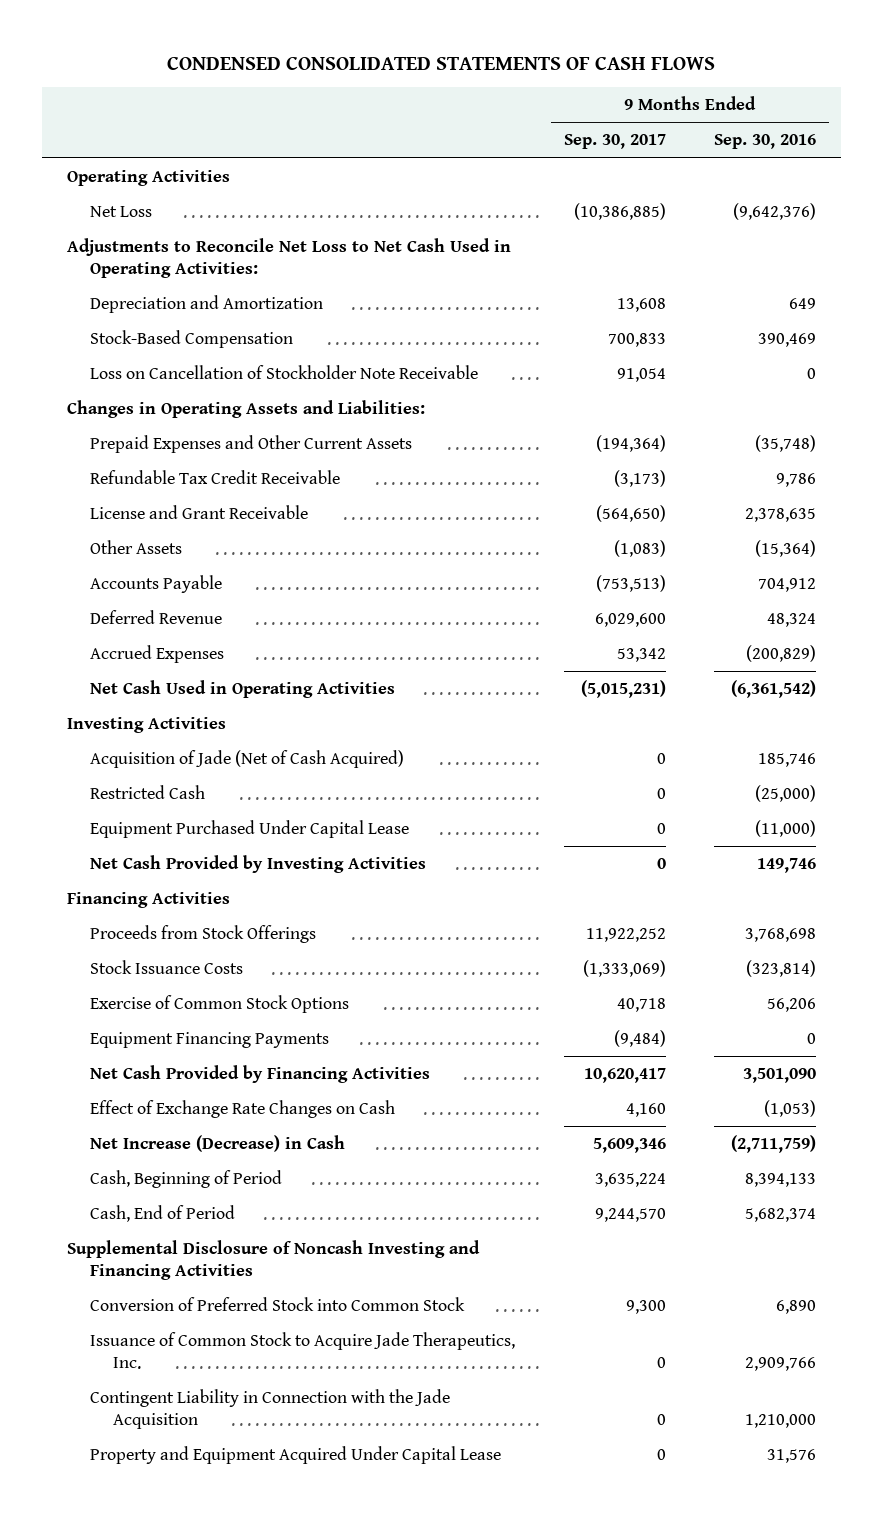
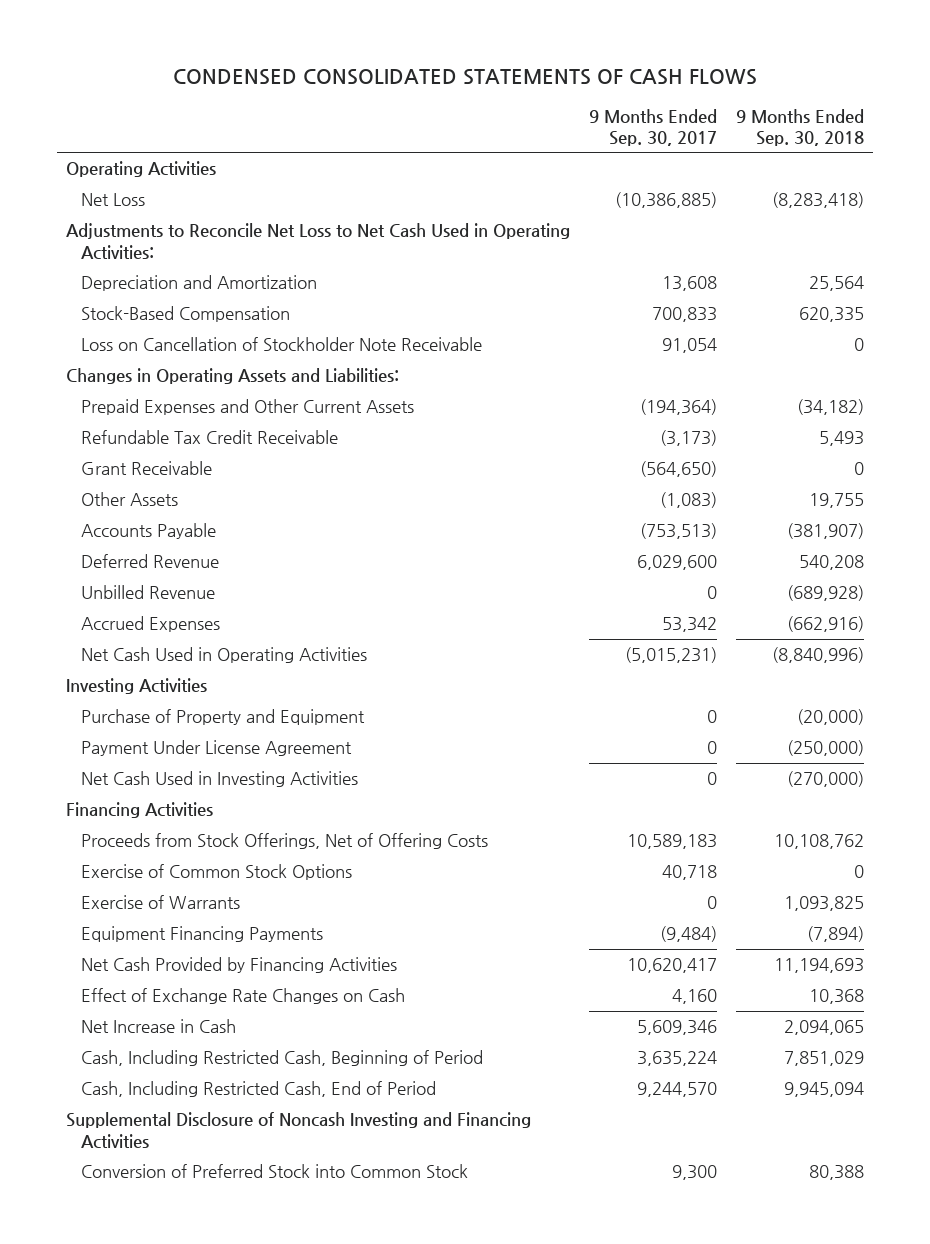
- | 9 Months Ended Sep. 30, 2017 | 9 Months Ended Sep. 30, 2016
+ | 9 Months Ended Sep. 30, 2017 | 9 Months Ended Sep. 30, 2018
- License and Grant Receivable | (564,650) | 2,378,635
+ Grant Receivable | (564,650) | 0
+ Unbilled Revenue | 0 | (689,928)
- Acquisition of Jade (Net of Cash Acquired) | 0 | 185,746
- Restricted Cash | 0 | (25,000)
- Equipment Purchased Under Capital Lease | 0 | (11,000)
- Net Cash Provided by Investing Activities | 0 | 149,746
+ Purchase of Property and Equipment | 0 | (20,000)
+ Payment Under License Agreement | 0 | (250,000)
+ Net Cash Used in Investing Activities | 0 | (270,000)
- Proceeds from Stock Offerings | 11,922,252 | 3,768,698
- Stock Issuance Costs | (1,333,069) | (323,814)
+ Proceeds from Stock Offerings, Net of Offering Costs | 10,589,183 | 10,108,762
+ Exercise of Warrants | 0 | 1,093,825
- Net Increase (Decrease) in Cash | 5,609,346 | (2,711,759)
- Cash, Beginning of Period | 3,635,224 | 8,394,133
- Cash, End of Period | 9,244,570 | 5,682,374
+ Net Increase in Cash | 5,609,346 | 2,094,065
+ Cash, Including Restricted Cash, Beginning of Period | 3,635,224 | 7,851,029
+ Cash, Including Restricted Cash, End of Period | 9,244,570 | 9,945,094
- Issuance of Common Stock to Acquire Jade Therapeutics, Inc. | 0 | 2,909,766
- Contingent Liability in Connection with the Jade Acquisition | 0 | 1,210,000
- Property and Equipment Acquired Under Capital Lease | 0 | 31,576

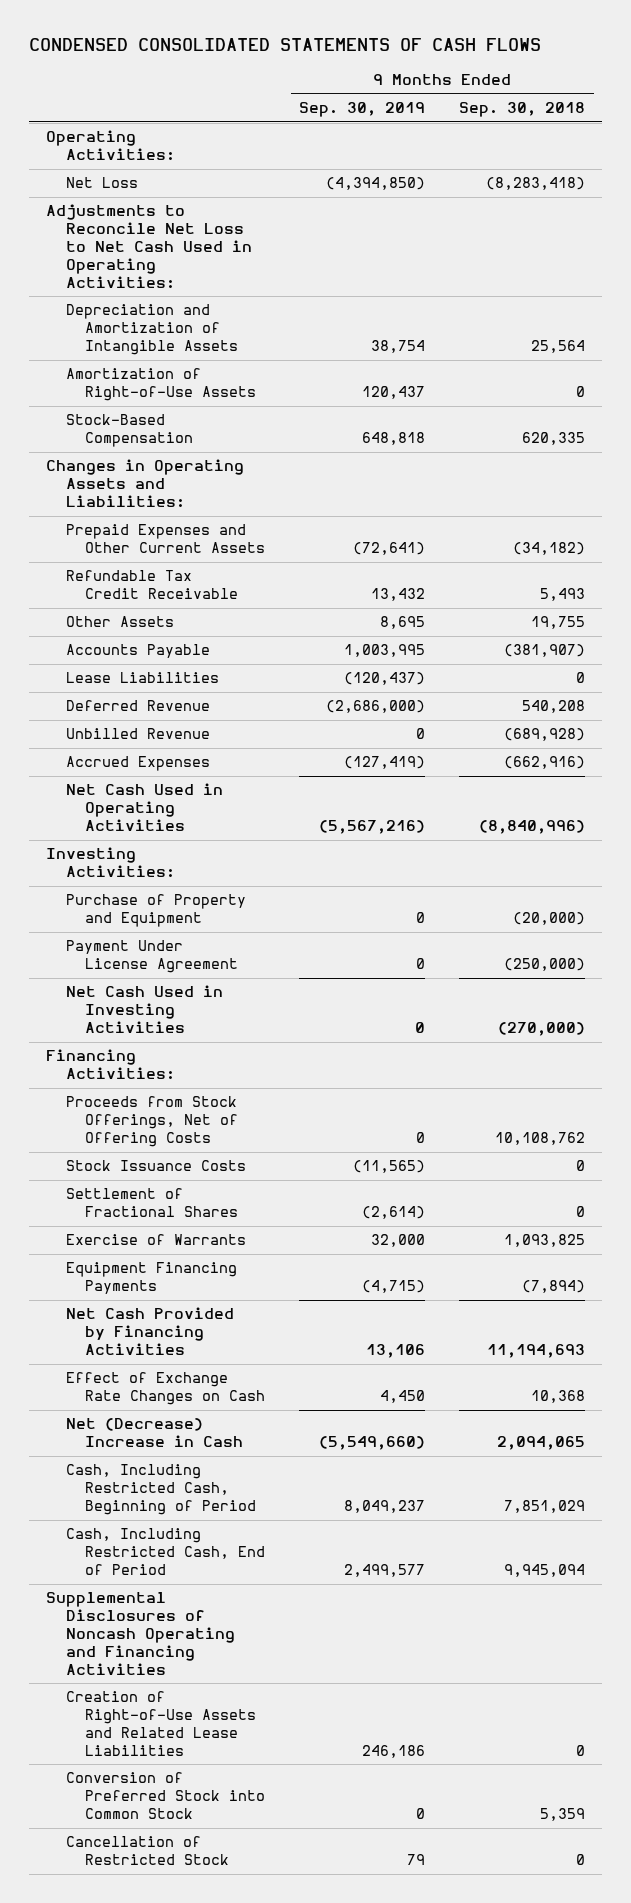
- | 9 Months Ended Sep. 30, 2017 | 9 Months Ended Sep. 30, 2018
+ | 9 Months Ended Sep. 30, 2019 | 9 Months Ended Sep. 30, 2018
- Operating Activities
+ Operating Activities:
- Depreciation and Amortization | 13,608 | 25,564
+ Depreciation and Amortization of Intangible Assets | 38,754 | 25,564
+ Amortization of Right-of-Use Assets | 120,437 | 0
- Loss on Cancellation of Stockholder Note Receivable | 91,054 | 0
- Grant Receivable | (564,650) | 0
+ Lease Liabilities | (120,437) | 0
- Investing Activities
+ Investing Activities:
- Financing Activities
+ Financing Activities:
- Exercise of Common Stock Options | 40,718 | 0
+ Stock Issuance Costs | (11,565) | 0
+ Settlement of Fractional Shares | (2,614) | 0
- Net Increase in Cash | 5,609,346 | 2,094,065
+ Net (Decrease) Increase in Cash | (5,549,660) | 2,094,065
- Supplemental Disclosure of Noncash Investing and Financing Activities
- Conversion of Preferred Stock into Common Stock | 9,300 | 80,388
+ Supplemental Disclosures of Noncash Operating and Financing Activities
+ Creation of Right-of-Use Assets and Related Lease Liabilities | 246,186 | 0
+ Conversion of Preferred Stock into Common Stock | 0 | 5,359
+ Cancellation of Restricted Stock | 79 | 0

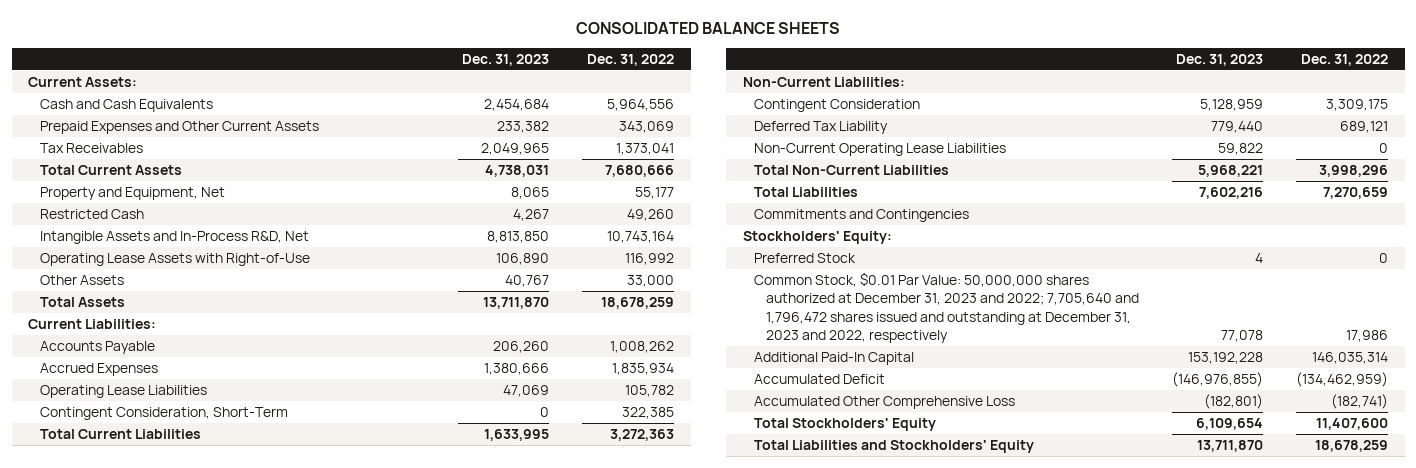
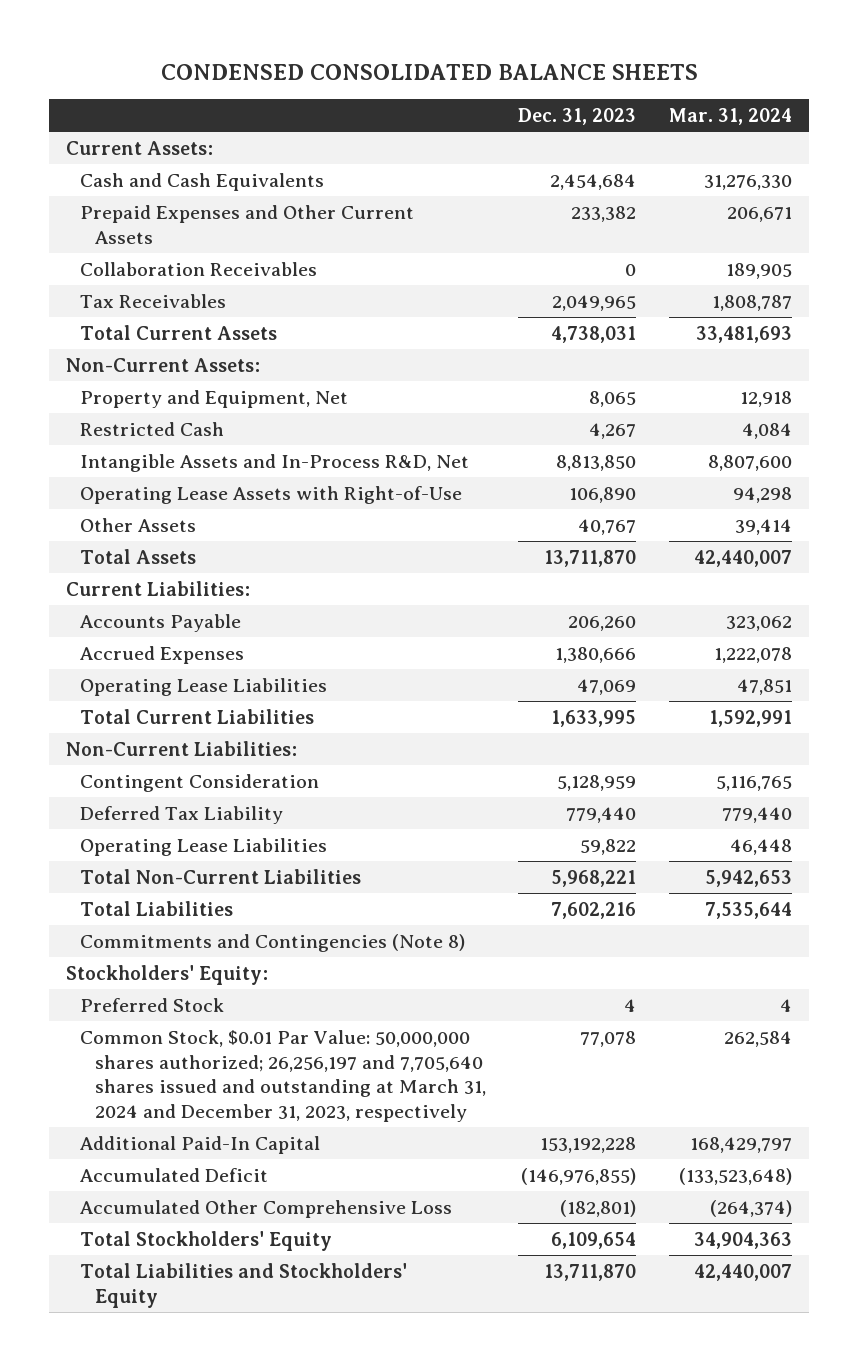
- CONSOLIDATED BALANCE SHEETS
+ CONDENSED CONSOLIDATED BALANCE SHEETS
- | Dec. 31, 2023 | Dec. 31, 2022
+ | Dec. 31, 2023 | Mar. 31, 2024
+ Collaboration Receivables | 0 | 189,905
+ Non-Current Assets:
- Contingent Consideration, Short-Term | 0 | 322,385
- Non-Current Operating Lease Liabilities | 59,822 | 0
+ Operating Lease Liabilities | 59,822 | 46,448
- Commitments and Contingencies
+ Commitments and Contingencies (Note 8)
- Common Stock, $0.01 Par Value: 50,000,000 shares authorized at December 31, 2023 and 2022; 7,705,640 and 1,796,472 shares issued and outstanding at December 31, 2023 and 2022, respectively | 77,078 | 17,986
+ Common Stock, $0.01 Par Value: 50,000,000 shares authorized; 26,256,197 and 7,705,640 shares issued and outstanding at March 31, 2024 and December 31, 2023, respectively | 77,078 | 262,584

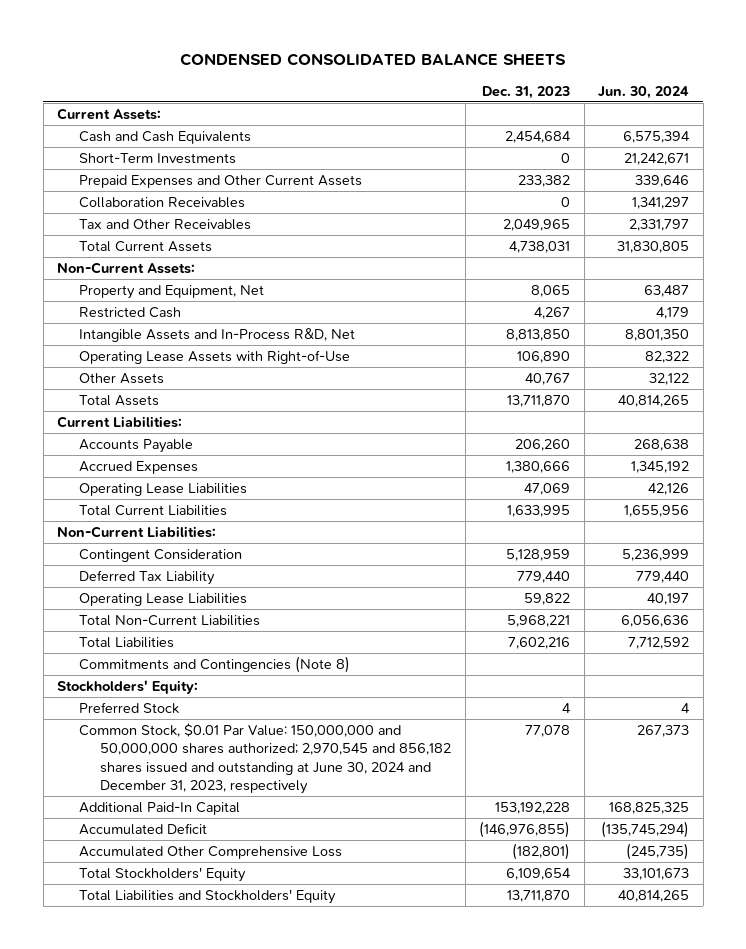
- | Dec. 31, 2023 | Mar. 31, 2024
+ | Dec. 31, 2023 | Jun. 30, 2024
+ Short-Term Investments | 0 | 21,242,671
- Tax Receivables | 2,049,965 | 1,808,787
+ Tax and Other Receivables | 2,049,965 | 2,331,797
- Common Stock, $0.01 Par Value: 50,000,000 shares authorized; 26,256,197 and 7,705,640 shares issued and outstanding at March 31, 2024 and December 31, 2023, respectively | 77,078 | 262,584
+ Common Stock, $0.01 Par Value: 150,000,000 and 50,000,000 shares authorized; 2,970,545 and 856,182 shares issued and outstanding at June 30, 2024 and December 31, 2023, respectively | 77,078 | 267,373

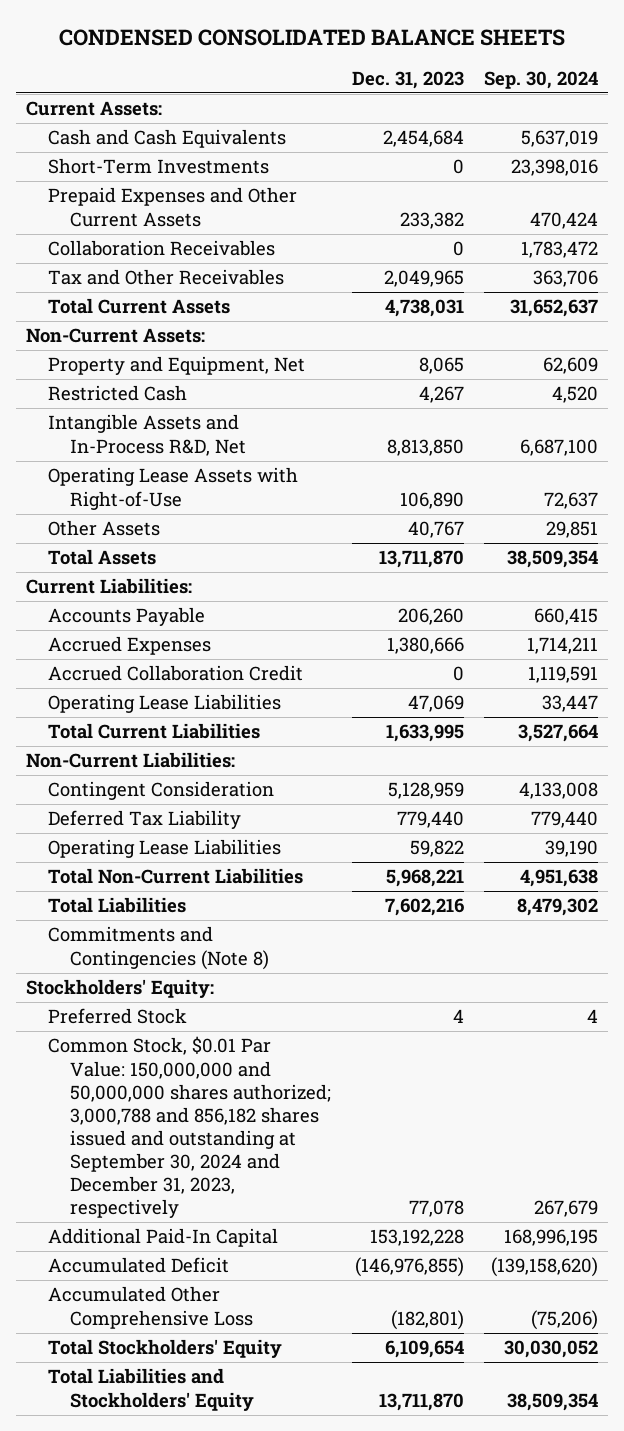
- | Dec. 31, 2023 | Jun. 30, 2024
+ | Dec. 31, 2023 | Sep. 30, 2024
+ Accrued Collaboration Credit | 0 | 1,119,591
- Common Stock, $0.01 Par Value: 150,000,000 and 50,000,000 shares authorized; 2,970,545 and 856,182 shares issued and outstanding at June 30, 2024 and December 31, 2023, respectively | 77,078 | 267,373
+ Common Stock, $0.01 Par Value: 150,000,000 and 50,000,000 shares authorized; 3,000,788 and 856,182 shares issued and outstanding at September 30, 2024 and December 31, 2023, respectively | 77,078 | 267,679

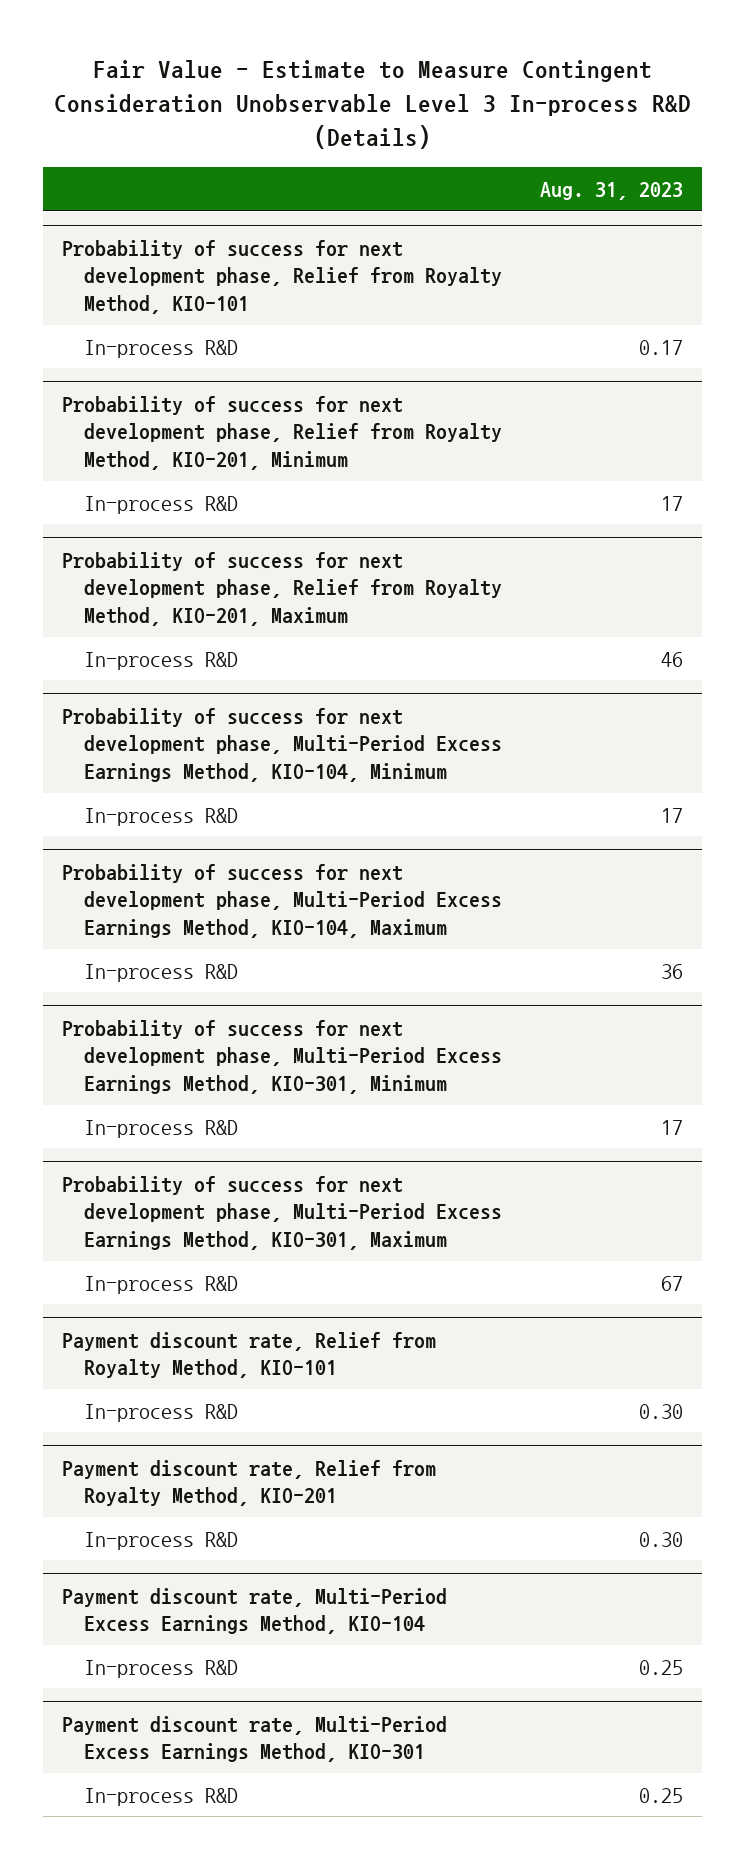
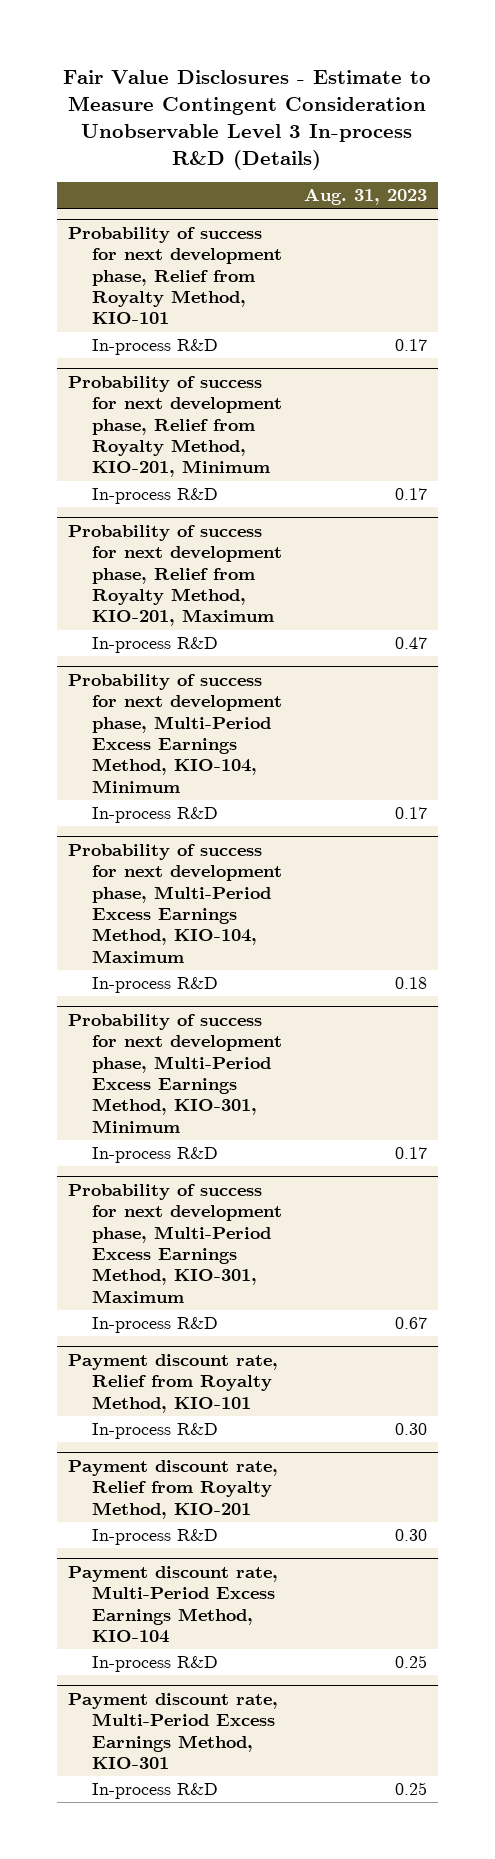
- Fair Value - Estimate to Measure Contingent Consideration Unobservable Level 3 In-process R&D (Details)
+ Fair Value Disclosures - Estimate to Measure Contingent Consideration Unobservable Level 3 In-process R&D (Details)
@ Probability of success for next development phase, Relief from Royalty Method, KIO-201, Minimum
- In-process R&D | 17
+ In-process R&D | 0.17
@ Probability of success for next development phase, Relief from Royalty Method, KIO-201, Maximum
- In-process R&D | 46
+ In-process R&D | 0.47
@ Probability of success for next development phase, Multi-Period Excess Earnings Method, KIO-104, Minimum
- In-process R&D | 17
+ In-process R&D | 0.17
@ Probability of success for next development phase, Multi-Period Excess Earnings Method, KIO-104, Maximum
- In-process R&D | 36
+ In-process R&D | 0.18
@ Probability of success for next development phase, Multi-Period Excess Earnings Method, KIO-301, Minimum
- In-process R&D | 17
+ In-process R&D | 0.17
@ Probability of success for next development phase, Multi-Period Excess Earnings Method, KIO-301, Maximum
- In-process R&D | 67
+ In-process R&D | 0.67

